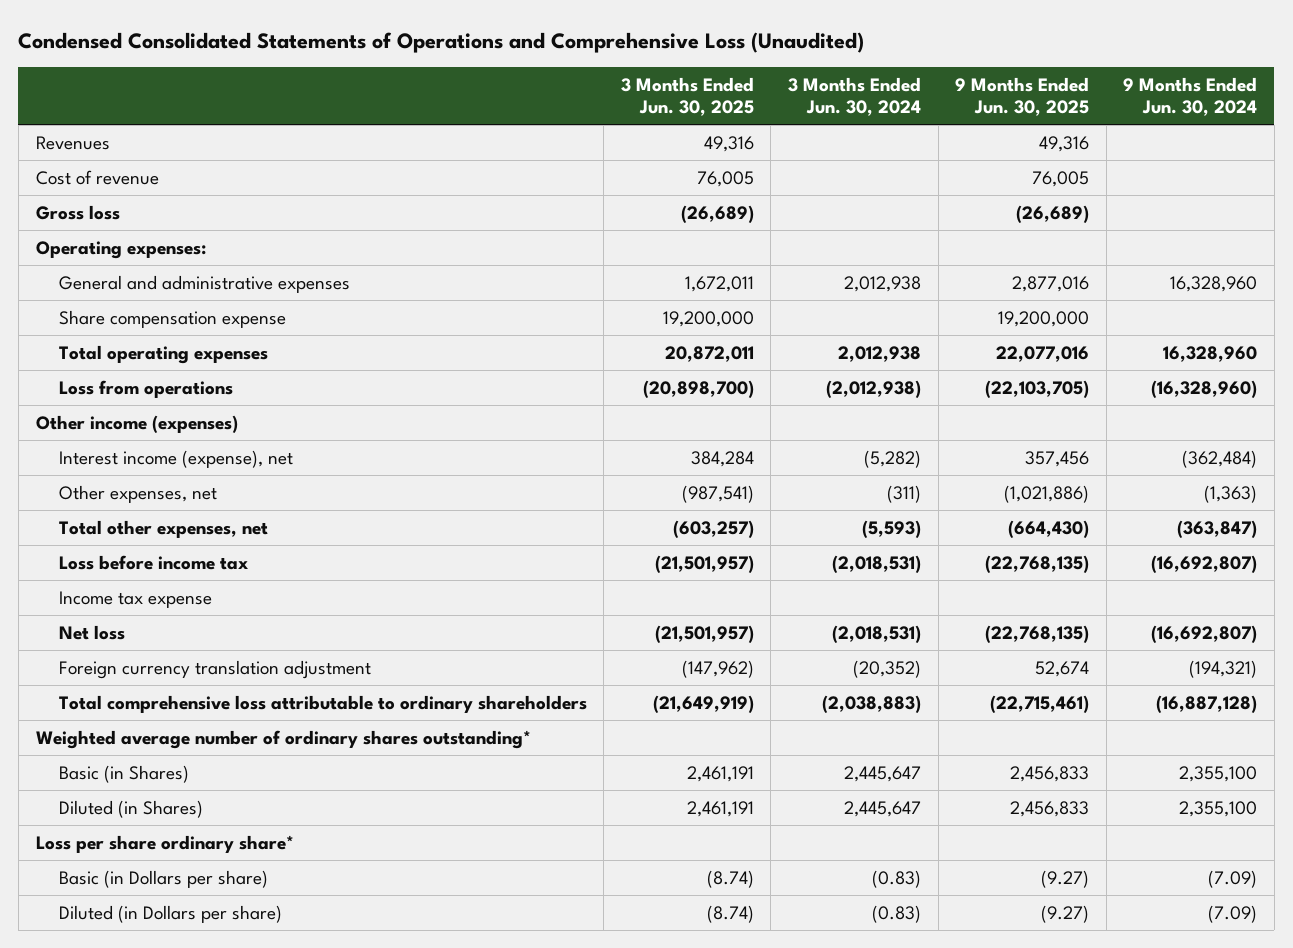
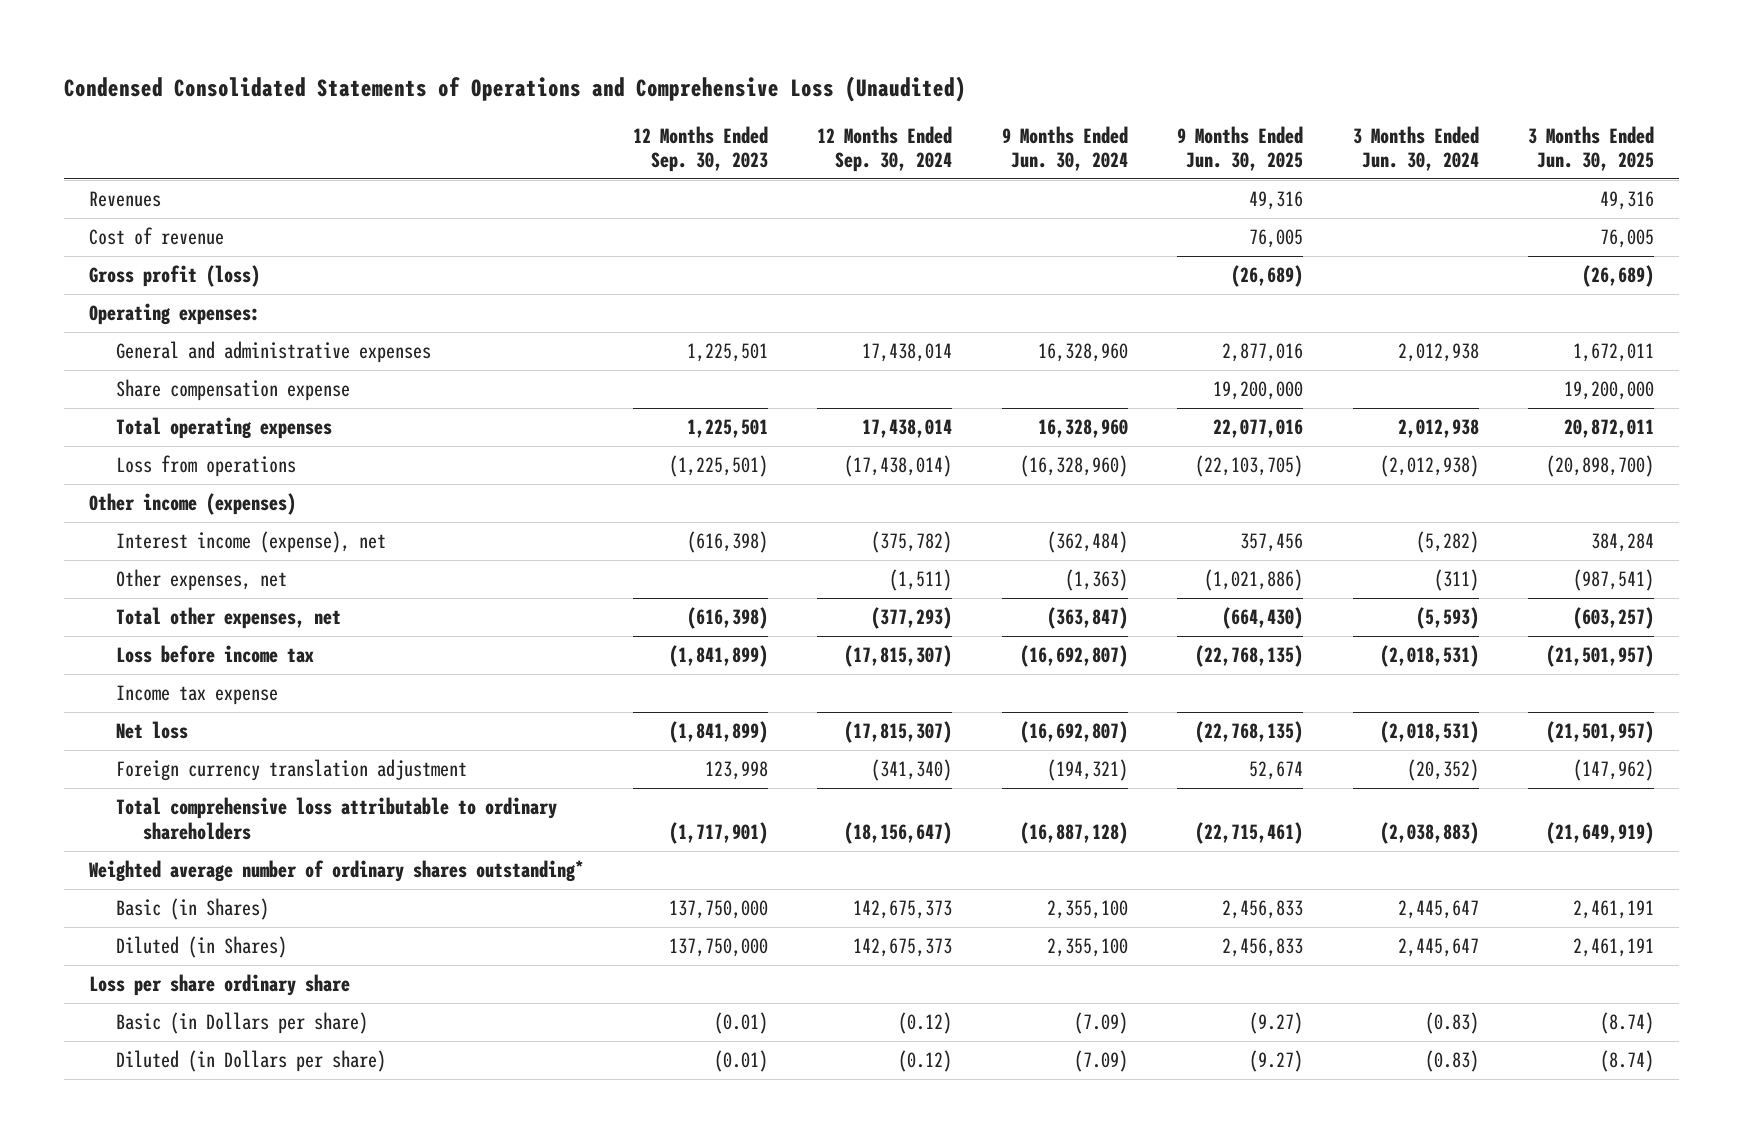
- | 3 Months Ended Jun. 30, 2025 | 3 Months Ended Jun. 30, 2024 | 9 Months Ended Jun. 30, 2025 | 9 Months Ended Jun. 30, 2024
+ | 12 Months Ended Sep. 30, 2023 | 12 Months Ended Sep. 30, 2024 | 9 Months Ended Jun. 30, 2024 | 9 Months Ended Jun. 30, 2025 | 3 Months Ended Jun. 30, 2024 | 3 Months Ended Jun. 30, 2025
- Gross loss | (26,689) | | (26,689) |
+ Gross profit (loss) | | | | (26,689) | | (26,689)
- Loss per share ordinary share*
+ Loss per share ordinary share

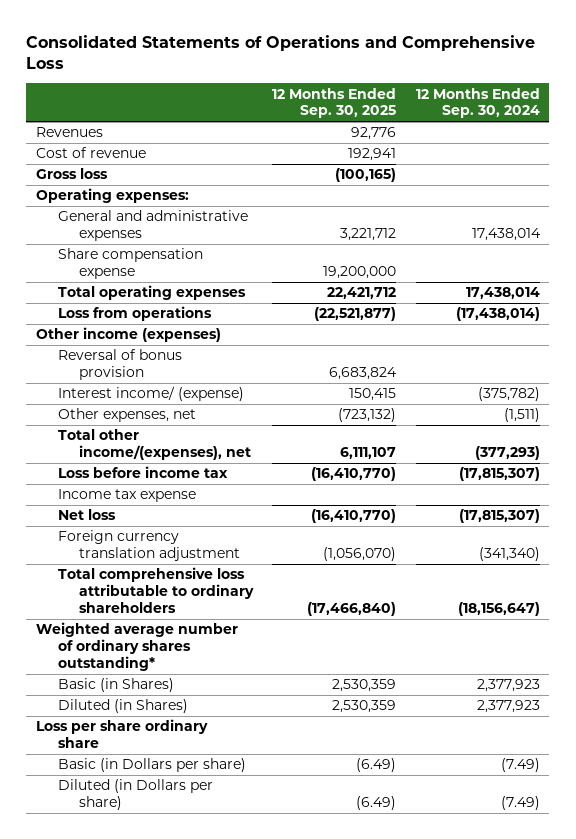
- Condensed Consolidated Statements of Operations and Comprehensive Loss (Unaudited)
+ Consolidated Statements of Operations and Comprehensive Loss
- | 12 Months Ended Sep. 30, 2023 | 12 Months Ended Sep. 30, 2024 | 9 Months Ended Jun. 30, 2024 | 9 Months Ended Jun. 30, 2025 | 3 Months Ended Jun. 30, 2024 | 3 Months Ended Jun. 30, 2025
+ | 12 Months Ended Sep. 30, 2025 | 12 Months Ended Sep. 30, 2024
- Gross profit (loss) | | | | (26,689) | | (26,689)
+ Gross loss | (100,165) |
- Interest income (expense), net | (616,398) | (375,782) | (362,484) | 357,456 | (5,282) | 384,284
+ Reversal of bonus provision | 6,683,824 |
+ Interest income/ (expense) | 150,415 | (375,782)
- Total other expenses, net | (616,398) | (377,293) | (363,847) | (664,430) | (5,593) | (603,257)
+ Total other income/(expenses), net | 6,111,107 | (377,293)
- Basic (in Shares) | 137,750,000 | 142,675,373 | 2,355,100 | 2,456,833 | 2,445,647 | 2,461,191
- Diluted (in Shares) | 137,750,000 | 142,675,373 | 2,355,100 | 2,456,833 | 2,445,647 | 2,461,191
+ Basic (in Shares) | 2,530,359 | 2,377,923
+ Diluted (in Shares) | 2,530,359 | 2,377,923
- Basic (in Dollars per share) | (0.01) | (0.12) | (7.09) | (9.27) | (0.83) | (8.74)
- Diluted (in Dollars per share) | (0.01) | (0.12) | (7.09) | (9.27) | (0.83) | (8.74)
+ Basic (in Dollars per share) | (6.49) | (7.49)
+ Diluted (in Dollars per share) | (6.49) | (7.49)

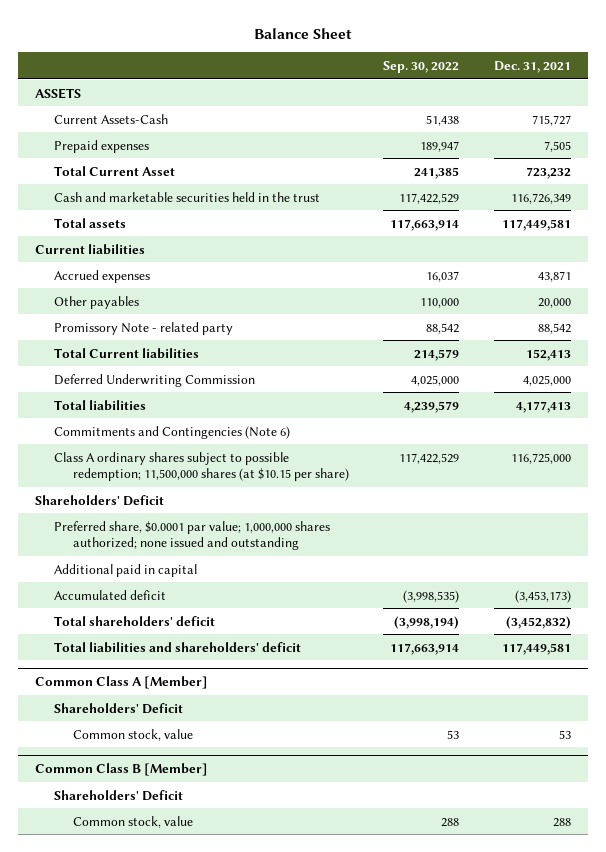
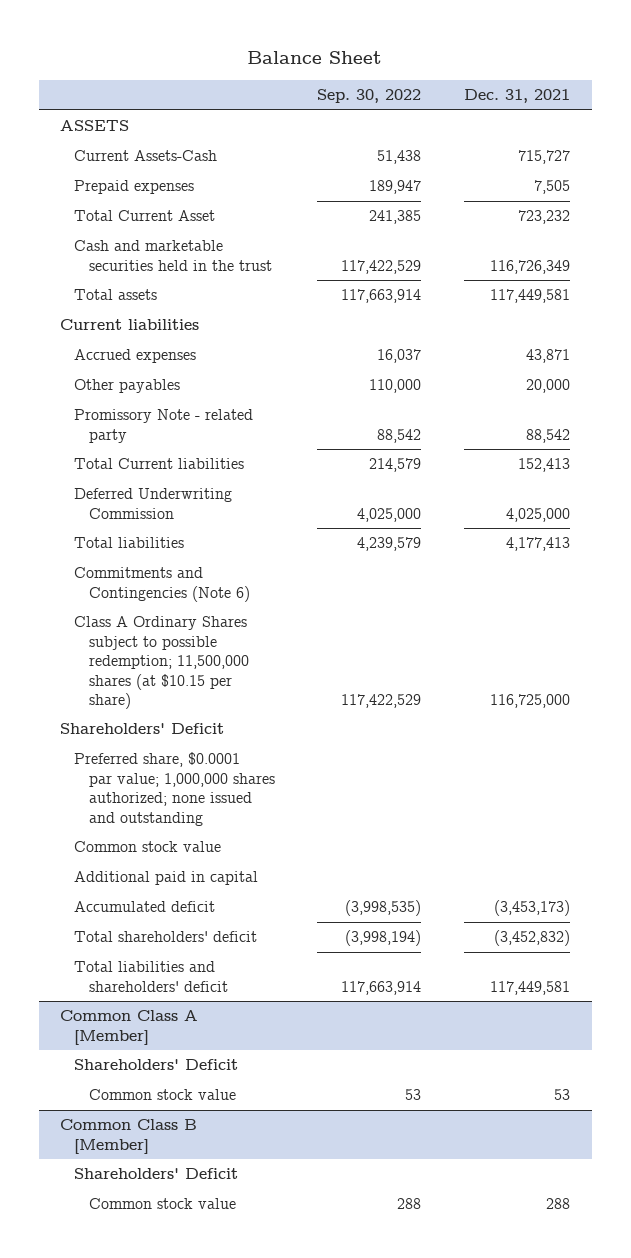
- Class A ordinary shares subject to possible redemption; 11,500,000 shares (at $10.15 per share) | 117,422,529 | 116,725,000
+ Class A Ordinary Shares subject to possible redemption; 11,500,000 shares (at $10.15 per share) | 117,422,529 | 116,725,000
+ Common stock value
@ Common Class A [Member]
- Common stock, value | 53 | 53
+ Common stock value | 53 | 53
@ Common Class B [Member]
- Common stock, value | 288 | 288
+ Common stock value | 288 | 288

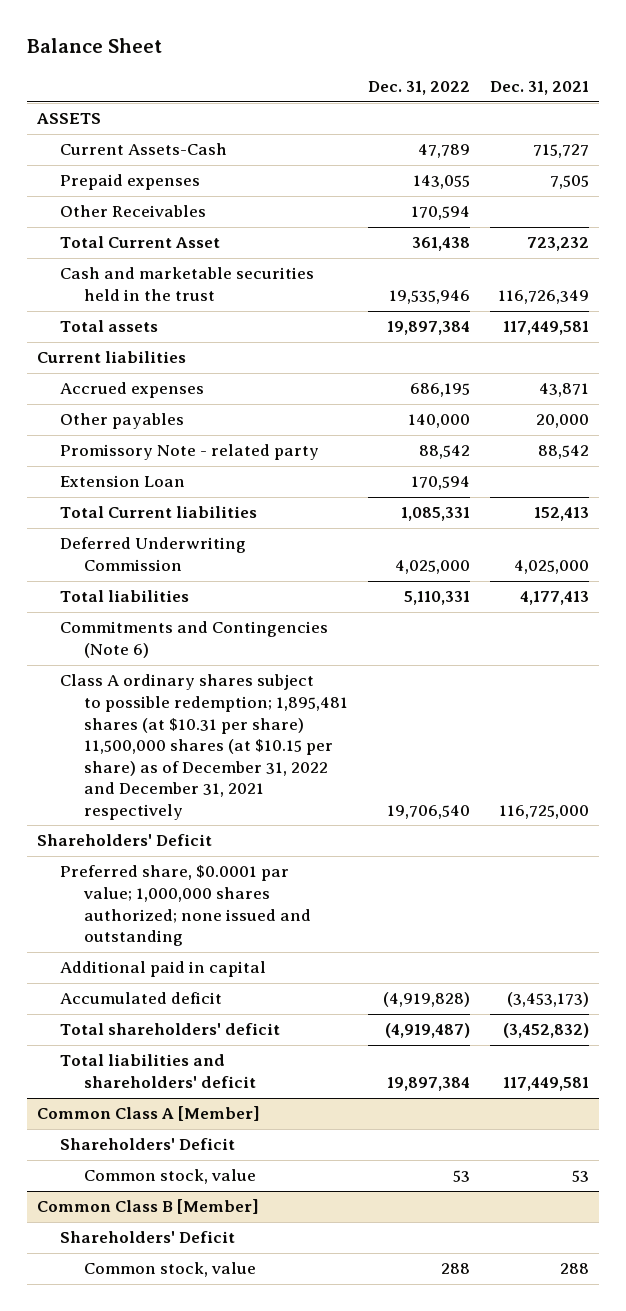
- | Sep. 30, 2022 | Dec. 31, 2021
+ | Dec. 31, 2022 | Dec. 31, 2021
+ Other Receivables | 170,594 |
+ Extension Loan | 170,594 |
- Class A Ordinary Shares subject to possible redemption; 11,500,000 shares (at $10.15 per share) | 117,422,529 | 116,725,000
+ Class A ordinary shares subject to possible redemption; 1,895,481 shares (at $10.31 per share) 11,500,000 shares (at $10.15 per share) as of December 31, 2022 and December 31, 2021 respectively | 19,706,540 | 116,725,000
- Common stock value
@ Common Class A [Member]
- Common stock value | 53 | 53
+ Common stock, value | 53 | 53
@ Common Class B [Member]
- Common stock value | 288 | 288
+ Common stock, value | 288 | 288

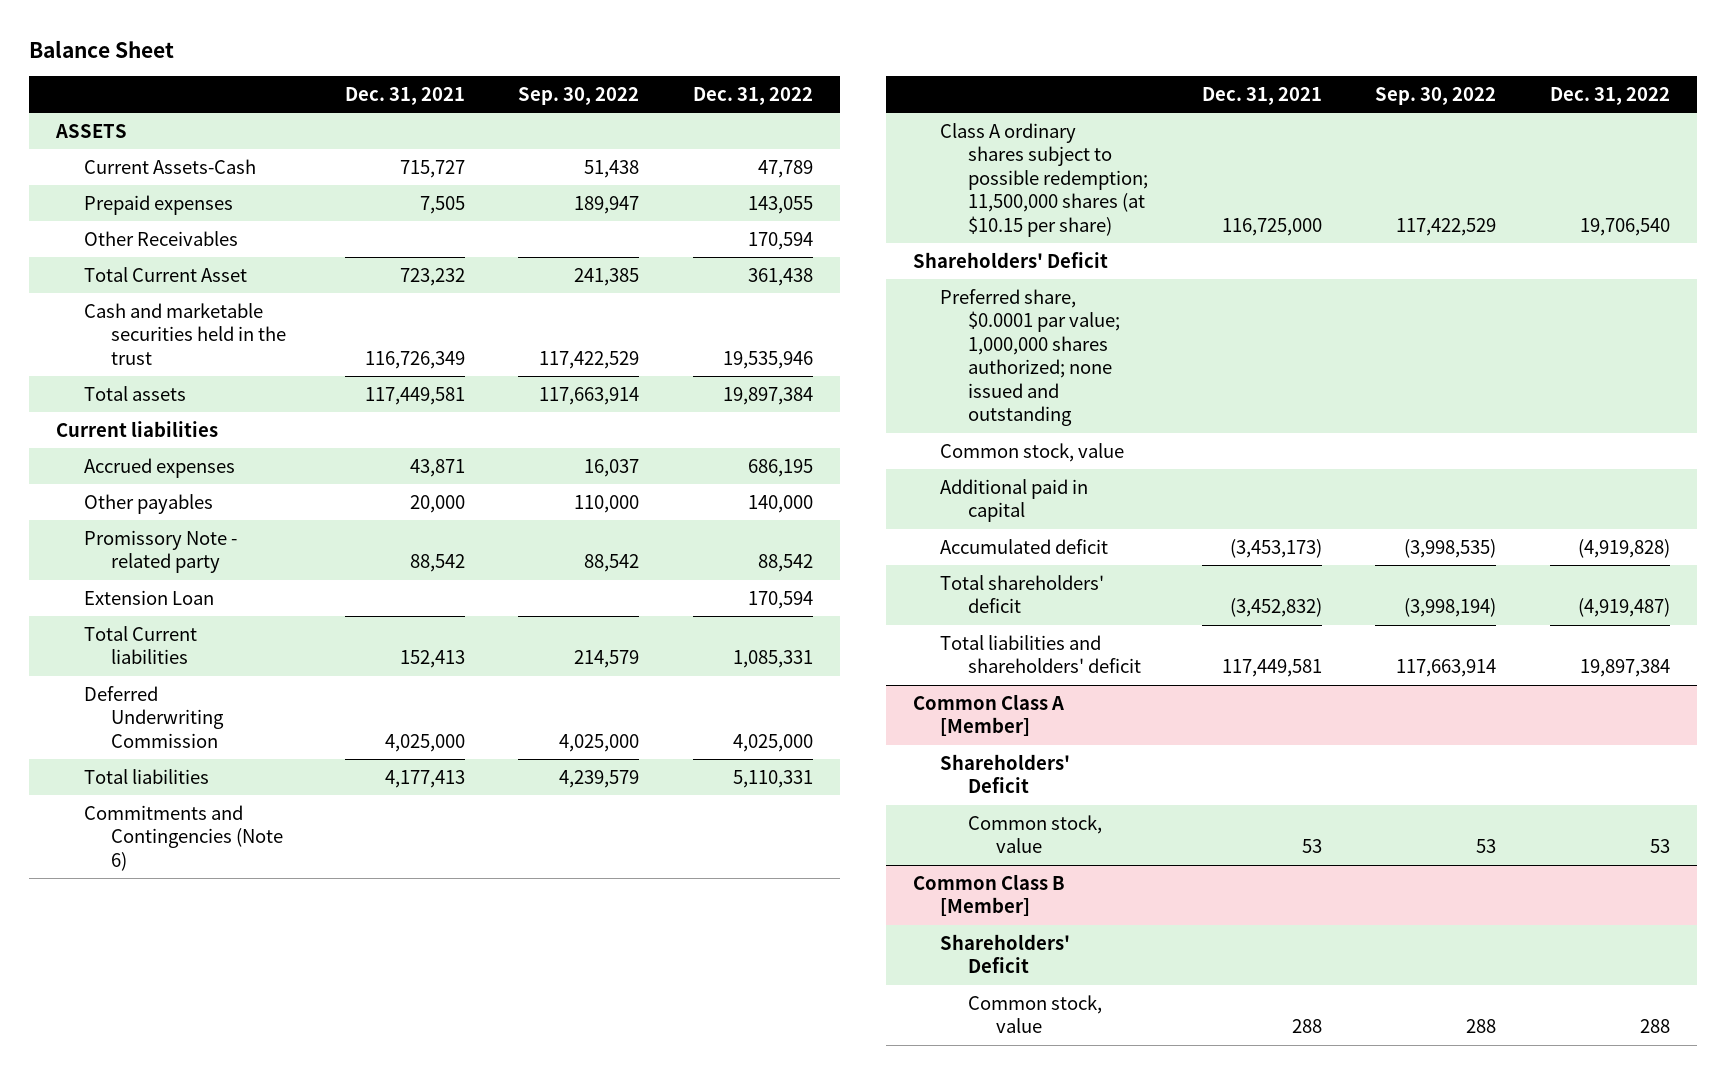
- | Dec. 31, 2022 | Dec. 31, 2021
+ | Dec. 31, 2021 | Sep. 30, 2022 | Dec. 31, 2022
- Class A ordinary shares subject to possible redemption; 1,895,481 shares (at $10.31 per share) 11,500,000 shares (at $10.15 per share) as of December 31, 2022 and December 31, 2021 respectively | 19,706,540 | 116,725,000
+ Class A ordinary shares subject to possible redemption; 11,500,000 shares (at $10.15 per share) | 116,725,000 | 117,422,529 | 19,706,540
+ Common stock, value

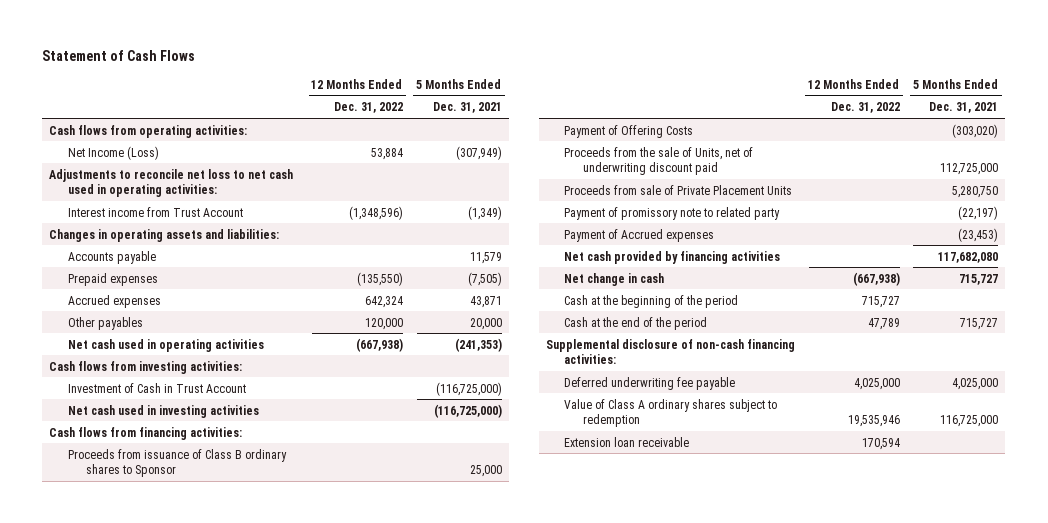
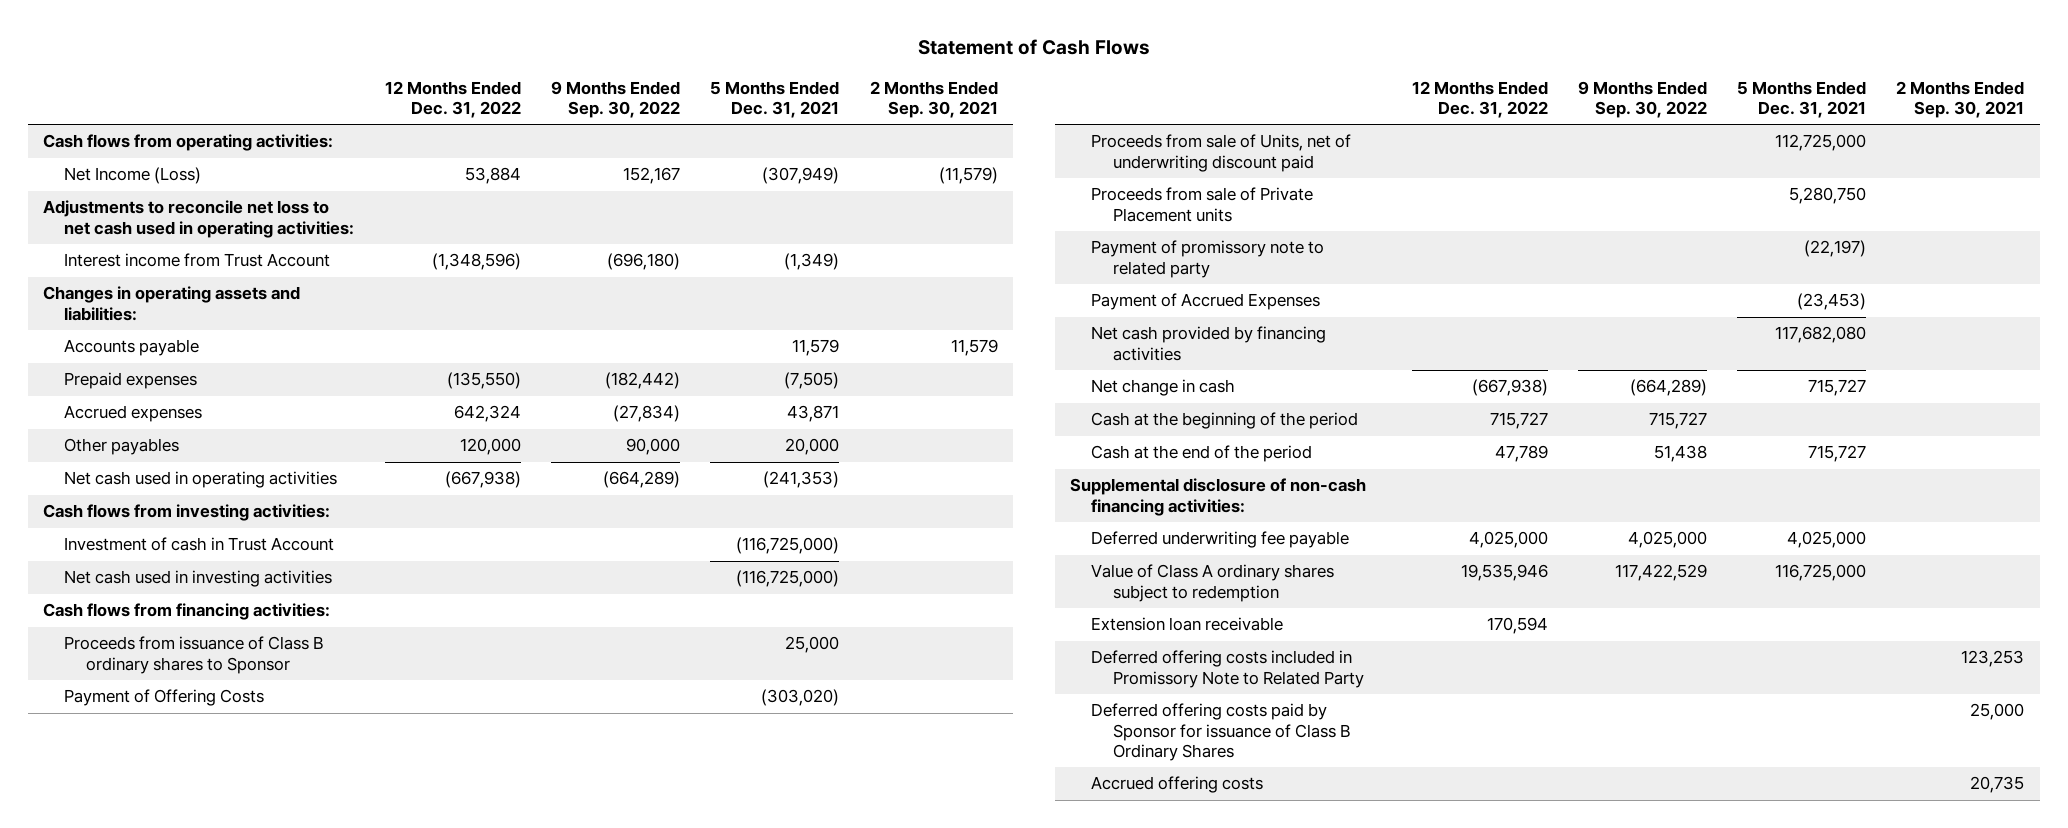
- | 12 Months Ended Dec. 31, 2022 | 5 Months Ended Dec. 31, 2021
+ | 12 Months Ended Dec. 31, 2022 | 9 Months Ended Sep. 30, 2022 | 5 Months Ended Dec. 31, 2021 | 2 Months Ended Sep. 30, 2021
- Investment of Cash in Trust Account | | (116,725,000)
+ Investment of cash in Trust Account | | | (116,725,000) |
- Proceeds from the sale of Units, net of underwriting discount paid | | 112,725,000
- Proceeds from sale of Private Placement Units | | 5,280,750
+ Proceeds from sale of Units, net of underwriting discount paid | | | 112,725,000 |
+ Proceeds from sale of Private Placement units | | | 5,280,750 |
- Payment of Accrued expenses | | (23,453)
+ Payment of Accrued Expenses | | | (23,453) |
+ Deferred offering costs included in Promissory Note to Related Party | | | | 123,253
+ Deferred offering costs paid by Sponsor for issuance of Class B Ordinary Shares | | | | 25,000
+ Accrued offering costs | | | | 20,735

